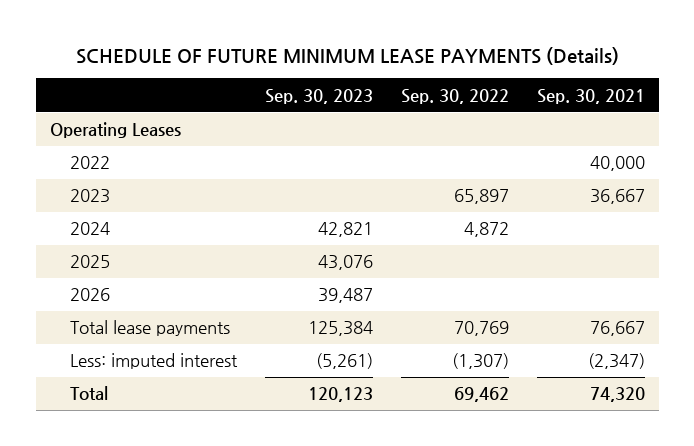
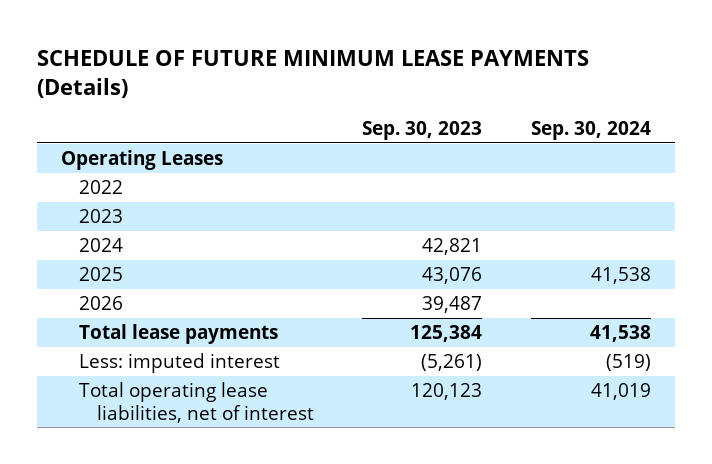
- | Sep. 30, 2023 | Sep. 30, 2022 | Sep. 30, 2021
+ | Sep. 30, 2023 | Sep. 30, 2024
- Total | 120,123 | 69,462 | 74,320
+ Total operating lease liabilities, net of interest | 120,123 | 41,019

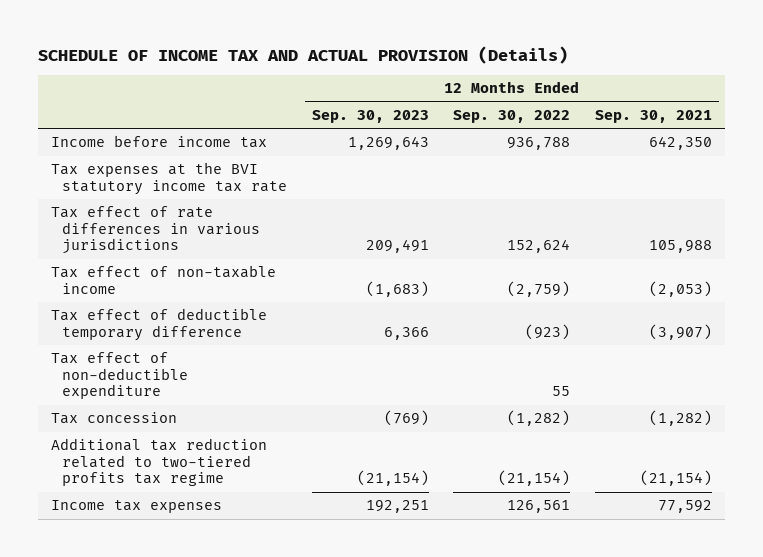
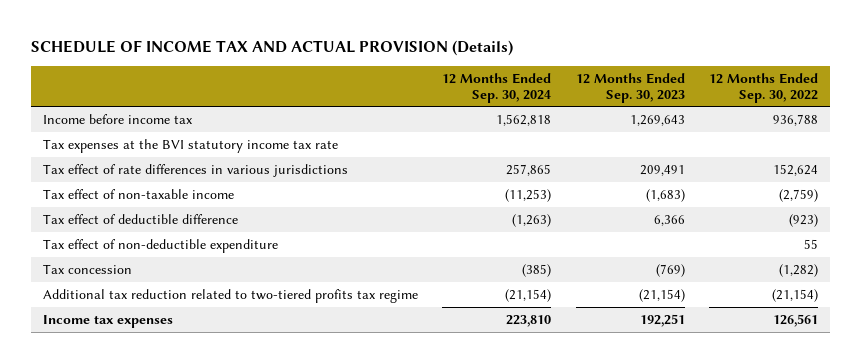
- | 12 Months Ended Sep. 30, 2023 | 12 Months Ended Sep. 30, 2022 | 12 Months Ended Sep. 30, 2021
+ | 12 Months Ended Sep. 30, 2024 | 12 Months Ended Sep. 30, 2023 | 12 Months Ended Sep. 30, 2022
- Tax effect of deductible temporary difference | 6,366 | (923) | (3,907)
+ Tax effect of deductible difference | (1,263) | 6,366 | (923)

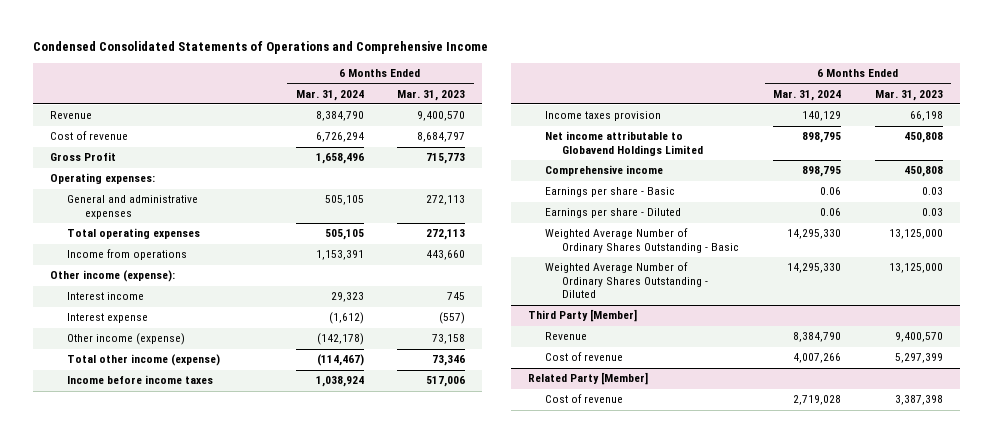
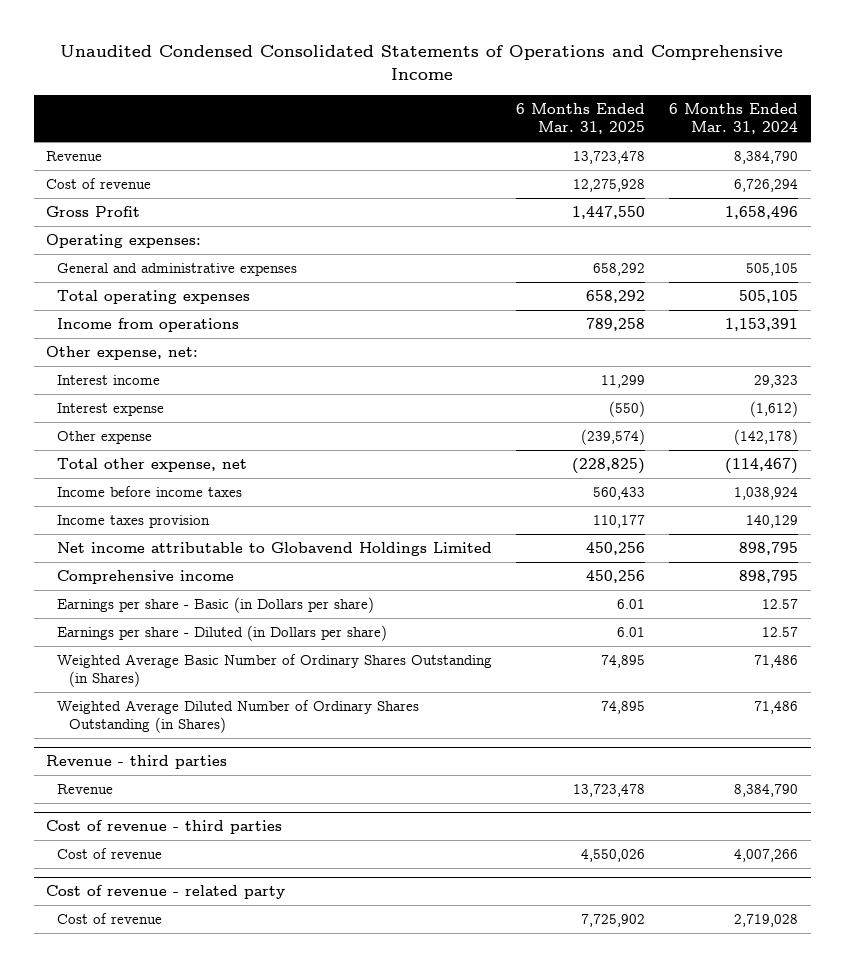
- Condensed Consolidated Statements of Operations and Comprehensive Income
+ Unaudited Condensed Consolidated Statements of Operations and Comprehensive Income
- | 6 Months Ended Mar. 31, 2024 | 6 Months Ended Mar. 31, 2023
+ | 6 Months Ended Mar. 31, 2025 | 6 Months Ended Mar. 31, 2024
- Other income (expense):
+ Other expense, net:
- Other income (expense) | (142,178) | 73,158
- Total other income (expense) | (114,467) | 73,346
+ Other expense | (239,574) | (142,178)
+ Total other expense, net | (228,825) | (114,467)
- Earnings per share - Basic | 0.06 | 0.03
- Earnings per share - Diluted | 0.06 | 0.03
- Weighted Average Number of Ordinary Shares Outstanding - Basic | 14,295,330 | 13,125,000
- Weighted Average Number of Ordinary Shares Outstanding - Diluted | 14,295,330 | 13,125,000
- Third Party [Member]
+ Earnings per share - Basic (in Dollars per share) | 6.01 | 12.57
+ Earnings per share - Diluted (in Dollars per share) | 6.01 | 12.57
+ Weighted Average Basic Number of Ordinary Shares Outstanding (in Shares) | 74,895 | 71,486
+ Weighted Average Diluted Number of Ordinary Shares Outstanding (in Shares) | 74,895 | 71,486
+ Revenue - third parties
+ Cost of revenue - third parties
- Related Party [Member]
+ Cost of revenue - related party

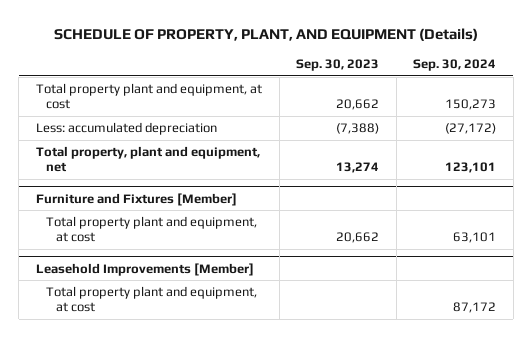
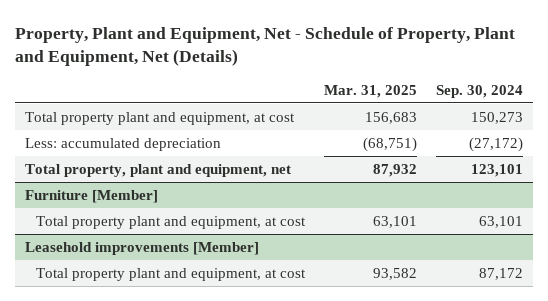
- SCHEDULE OF PROPERTY, PLANT, AND EQUIPMENT (Details)
+ Property, Plant and Equipment, Net - Schedule of Property, Plant and Equipment, Net (Details)
- | Sep. 30, 2023 | Sep. 30, 2024
+ | Mar. 31, 2025 | Sep. 30, 2024
- Furniture and Fixtures [Member]
+ Furniture [Member]
- Leasehold Improvements [Member]
+ Leasehold improvements [Member]

